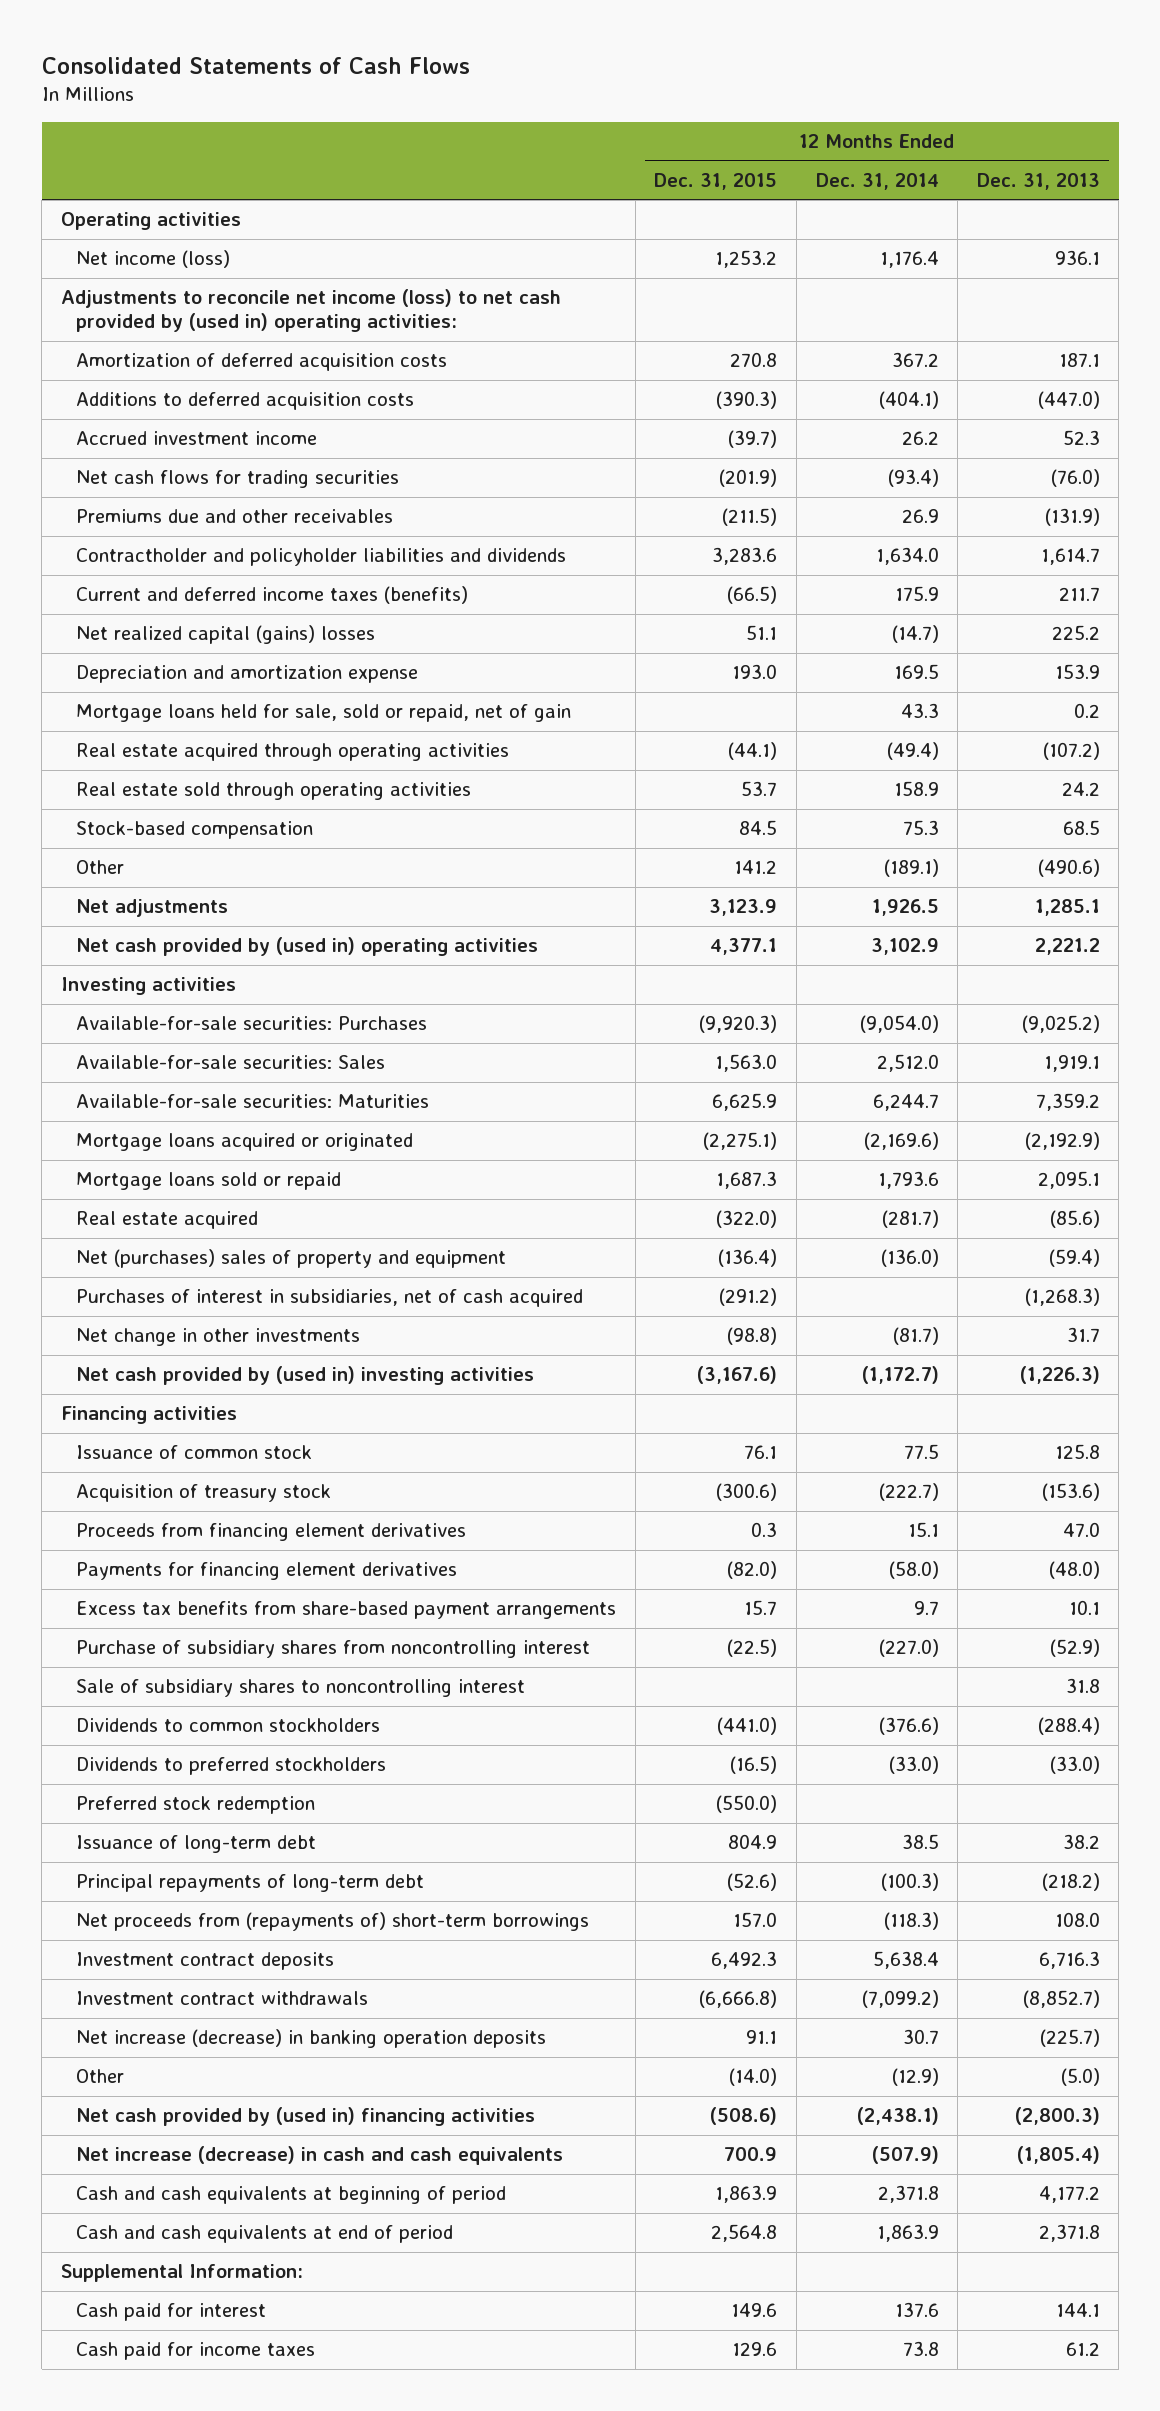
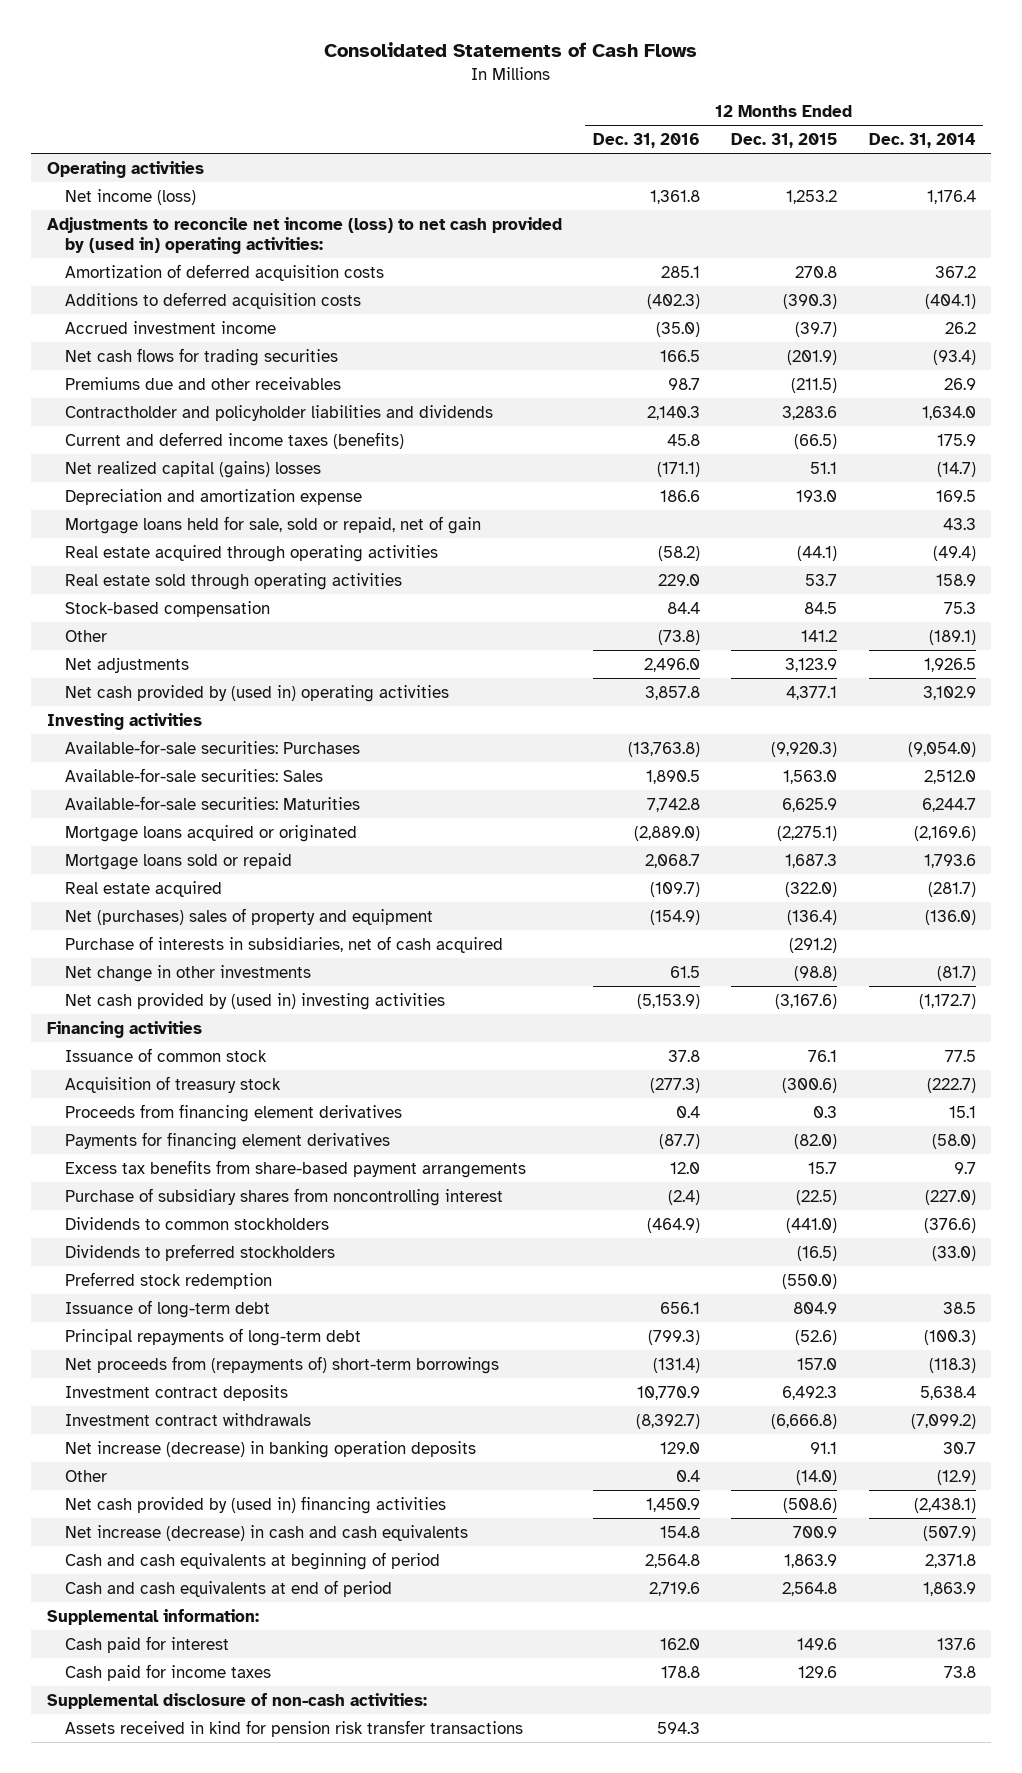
- | 12 Months Ended Dec. 31, 2015 | 12 Months Ended Dec. 31, 2014 | 12 Months Ended Dec. 31, 2013
+ | 12 Months Ended Dec. 31, 2016 | 12 Months Ended Dec. 31, 2015 | 12 Months Ended Dec. 31, 2014
- Purchases of interest in subsidiaries, net of cash acquired | (291.2) | | (1,268.3)
+ Purchase of interests in subsidiaries, net of cash acquired | | (291.2) |
- Sale of subsidiary shares to noncontrolling interest | | | 31.8
- Supplemental Information:
+ Supplemental information:
+ Supplemental disclosure of non-cash activities:
+ Assets received in kind for pension risk transfer transactions | 594.3 | |

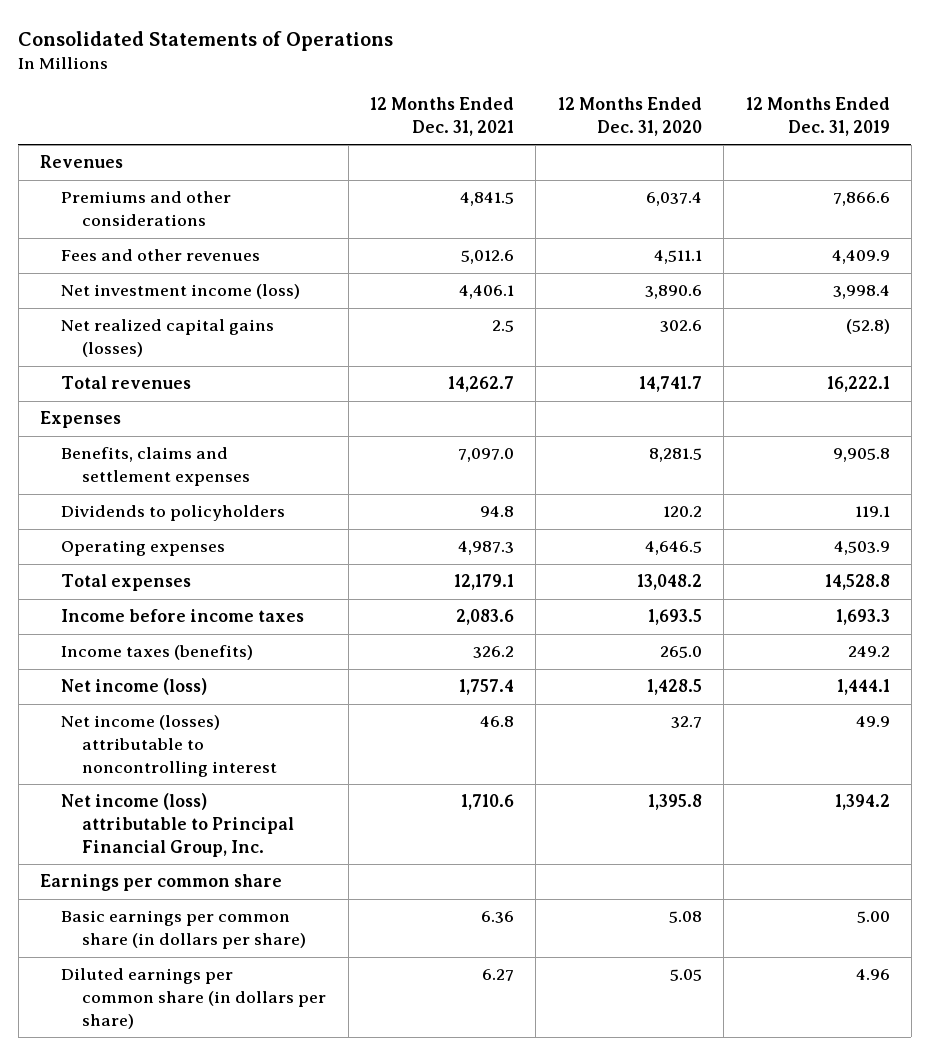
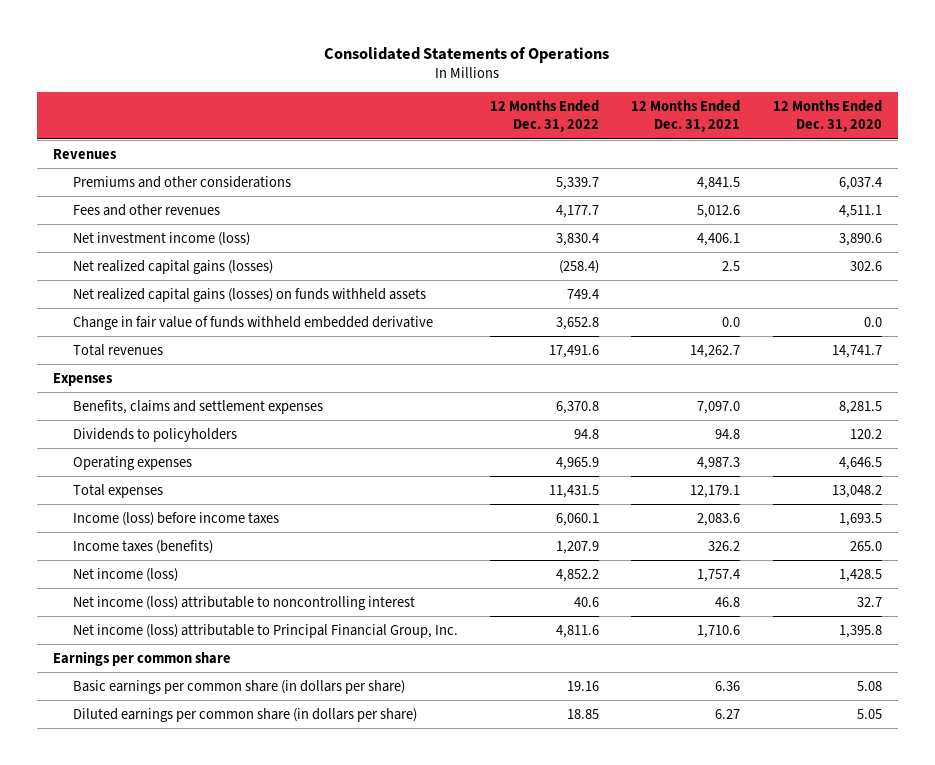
- | 12 Months Ended Dec. 31, 2021 | 12 Months Ended Dec. 31, 2020 | 12 Months Ended Dec. 31, 2019
+ | 12 Months Ended Dec. 31, 2022 | 12 Months Ended Dec. 31, 2021 | 12 Months Ended Dec. 31, 2020
+ Net realized capital gains (losses) on funds withheld assets | 749.4 | |
+ Change in fair value of funds withheld embedded derivative | 3,652.8 | 0.0 | 0.0
- Income before income taxes | 2,083.6 | 1,693.5 | 1,693.3
+ Income (loss) before income taxes | 6,060.1 | 2,083.6 | 1,693.5
- Net income (losses) attributable to noncontrolling interest | 46.8 | 32.7 | 49.9
+ Net income (loss) attributable to noncontrolling interest | 40.6 | 46.8 | 32.7

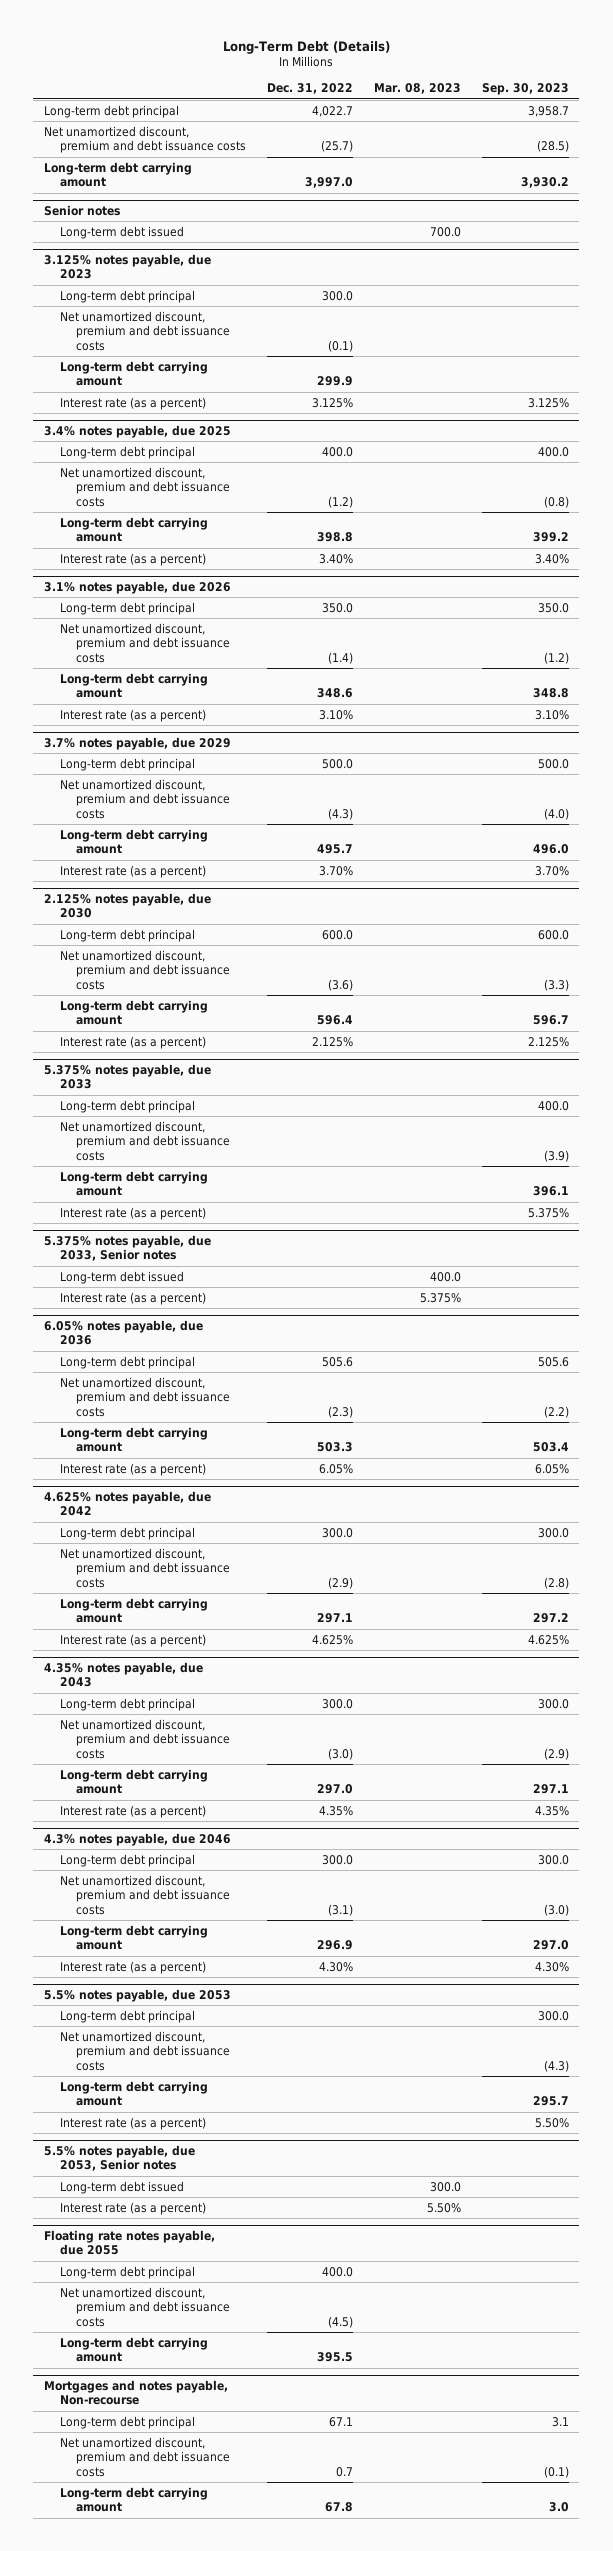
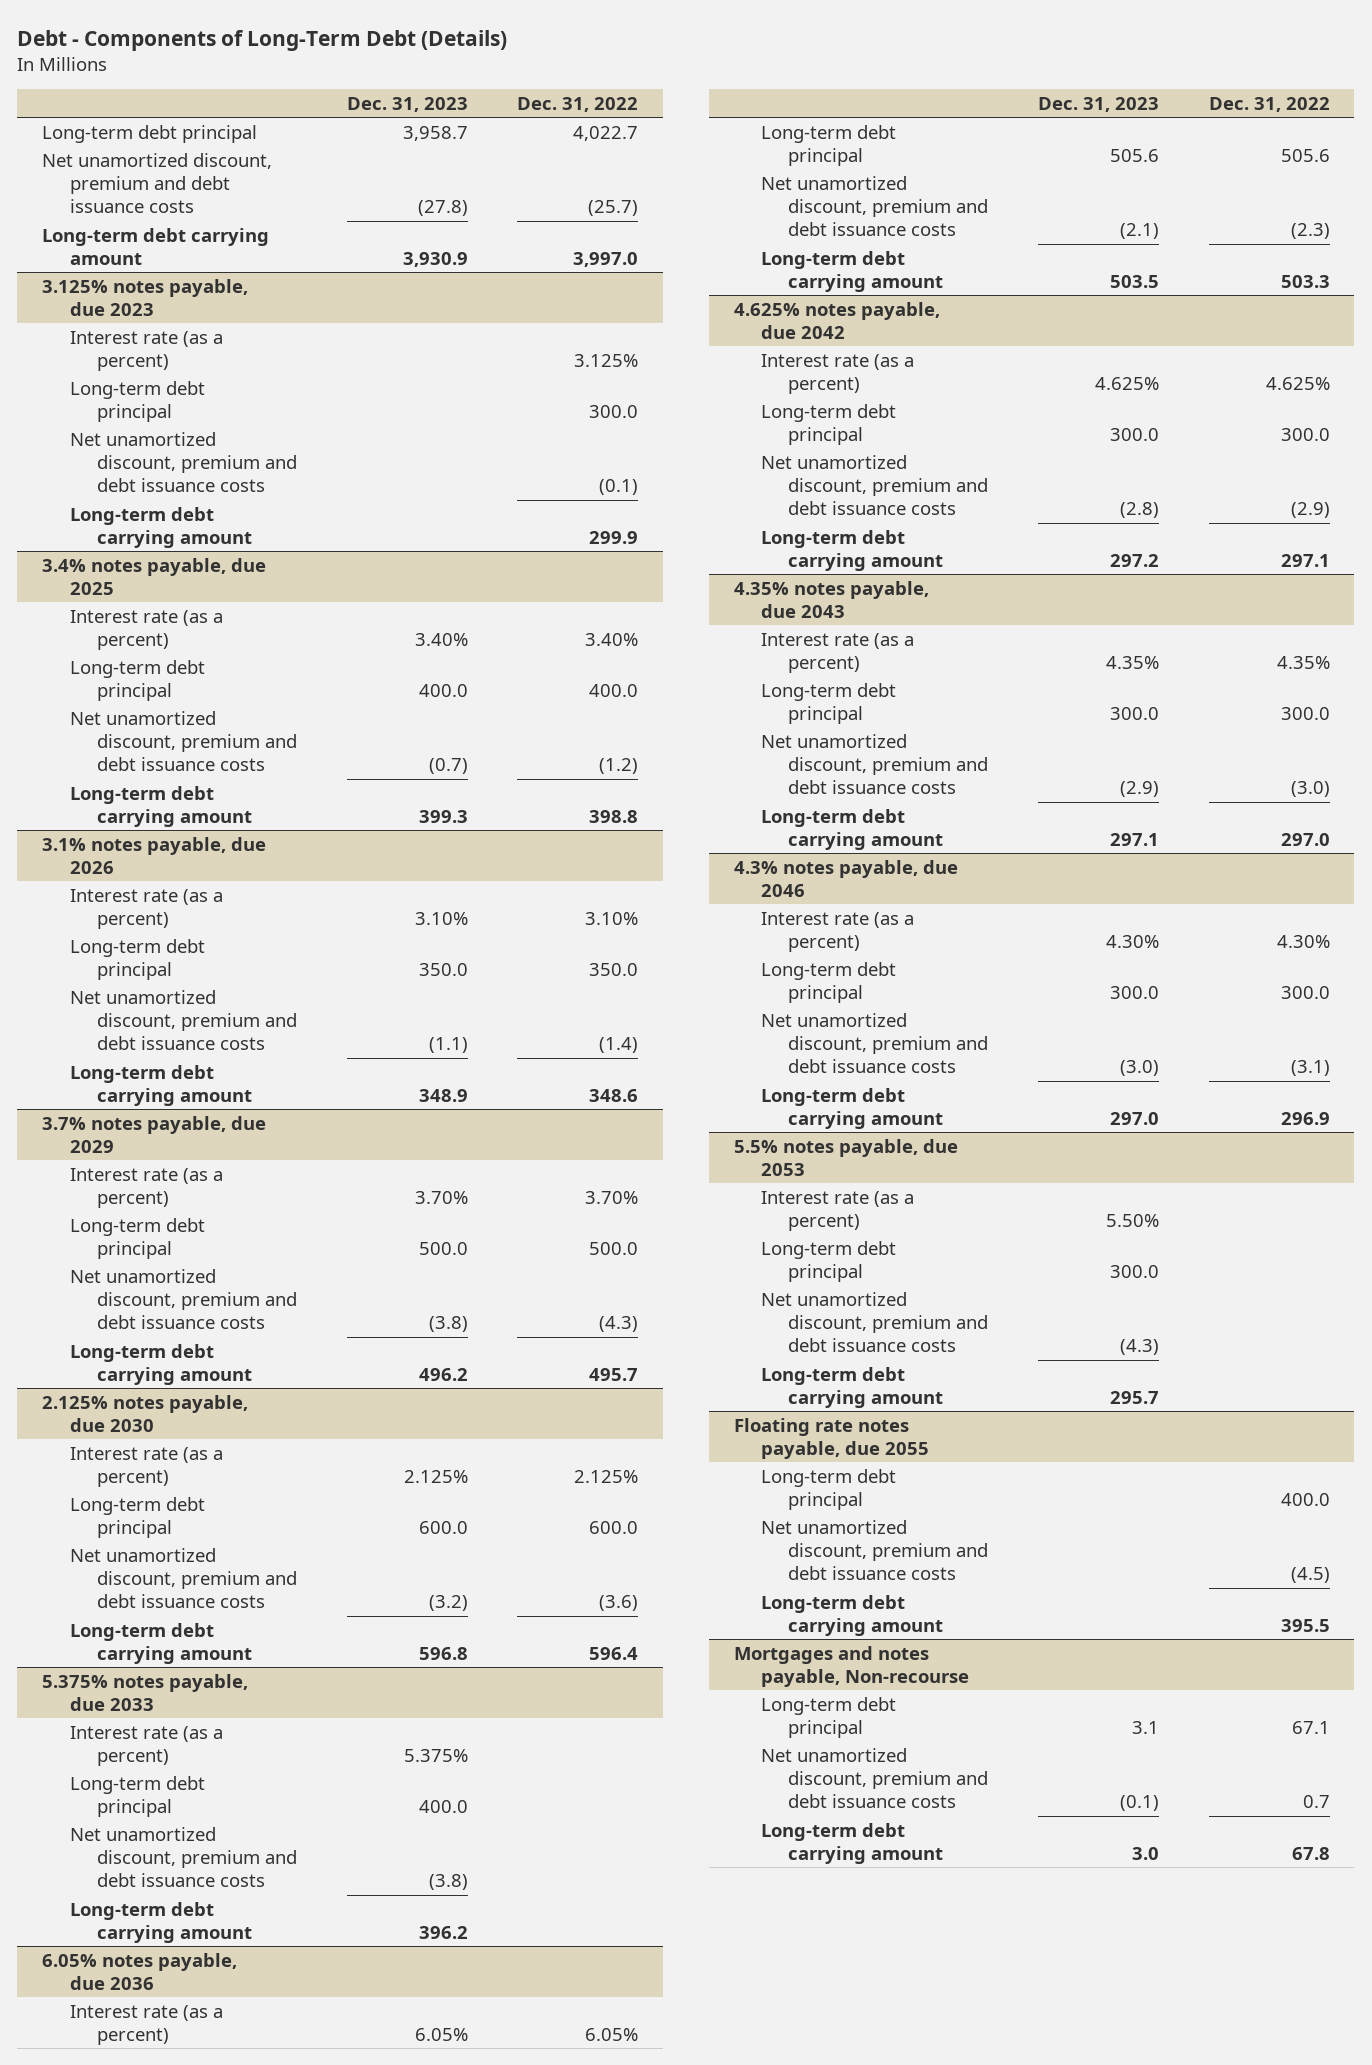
- Long-Term Debt (Details)
+ Debt - Components of Long-Term Debt (Details)
- | Dec. 31, 2022 | Mar. 08, 2023 | Sep. 30, 2023
+ | Dec. 31, 2023 | Dec. 31, 2022
- Senior notes
- Long-term debt issued | | 700.0 |
@ 3.125% notes payable, due 2023
moved up: Interest rate (as a percent) | | 3.125%
@ 3.4% notes payable, due 2025
moved up: Interest rate (as a percent) | 3.40% | 3.40%
@ 3.1% notes payable, due 2026
moved up: Interest rate (as a percent) | 3.10% | 3.10%
@ 3.7% notes payable, due 2029
moved up: Interest rate (as a percent) | 3.70% | 3.70%
@ 2.125% notes payable, due 2030
moved up: Interest rate (as a percent) | 2.125% | 2.125%
@ 5.375% notes payable, due 2033
moved up: Interest rate (as a percent) | 5.375% |
- 5.375% notes payable, due 2033, Senior notes
- Long-term debt issued | | 400.0 |
- Interest rate (as a percent) | | 5.375% |
@ 6.05% notes payable, due 2036
moved up: Interest rate (as a percent) | 6.05% | 6.05%
@ 4.625% notes payable, due 2042
moved up: Interest rate (as a percent) | 4.625% | 4.625%
@ 4.35% notes payable, due 2043
moved up: Interest rate (as a percent) | 4.35% | 4.35%
@ 4.3% notes payable, due 2046
moved up: Interest rate (as a percent) | 4.30% | 4.30%
@ 5.5% notes payable, due 2053
moved up: Interest rate (as a percent) | 5.50% |
- 5.5% notes payable, due 2053, Senior notes
- Long-term debt issued | | 300.0 |
- Interest rate (as a percent) | | 5.50% |

